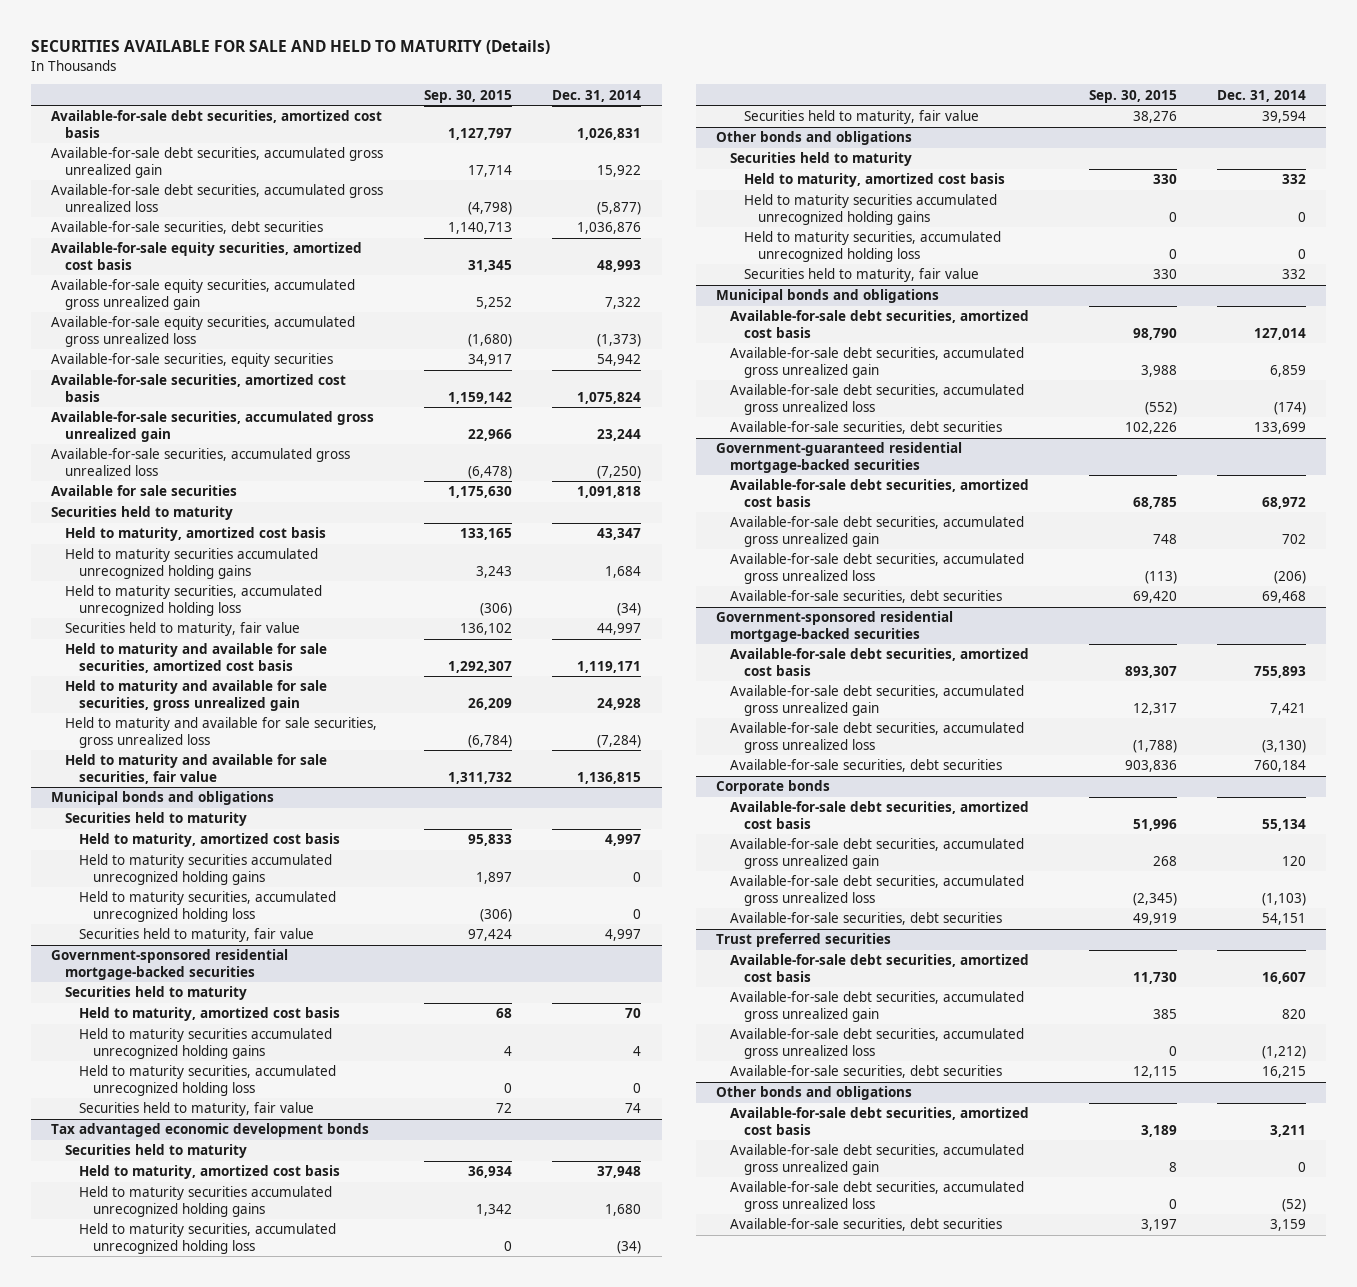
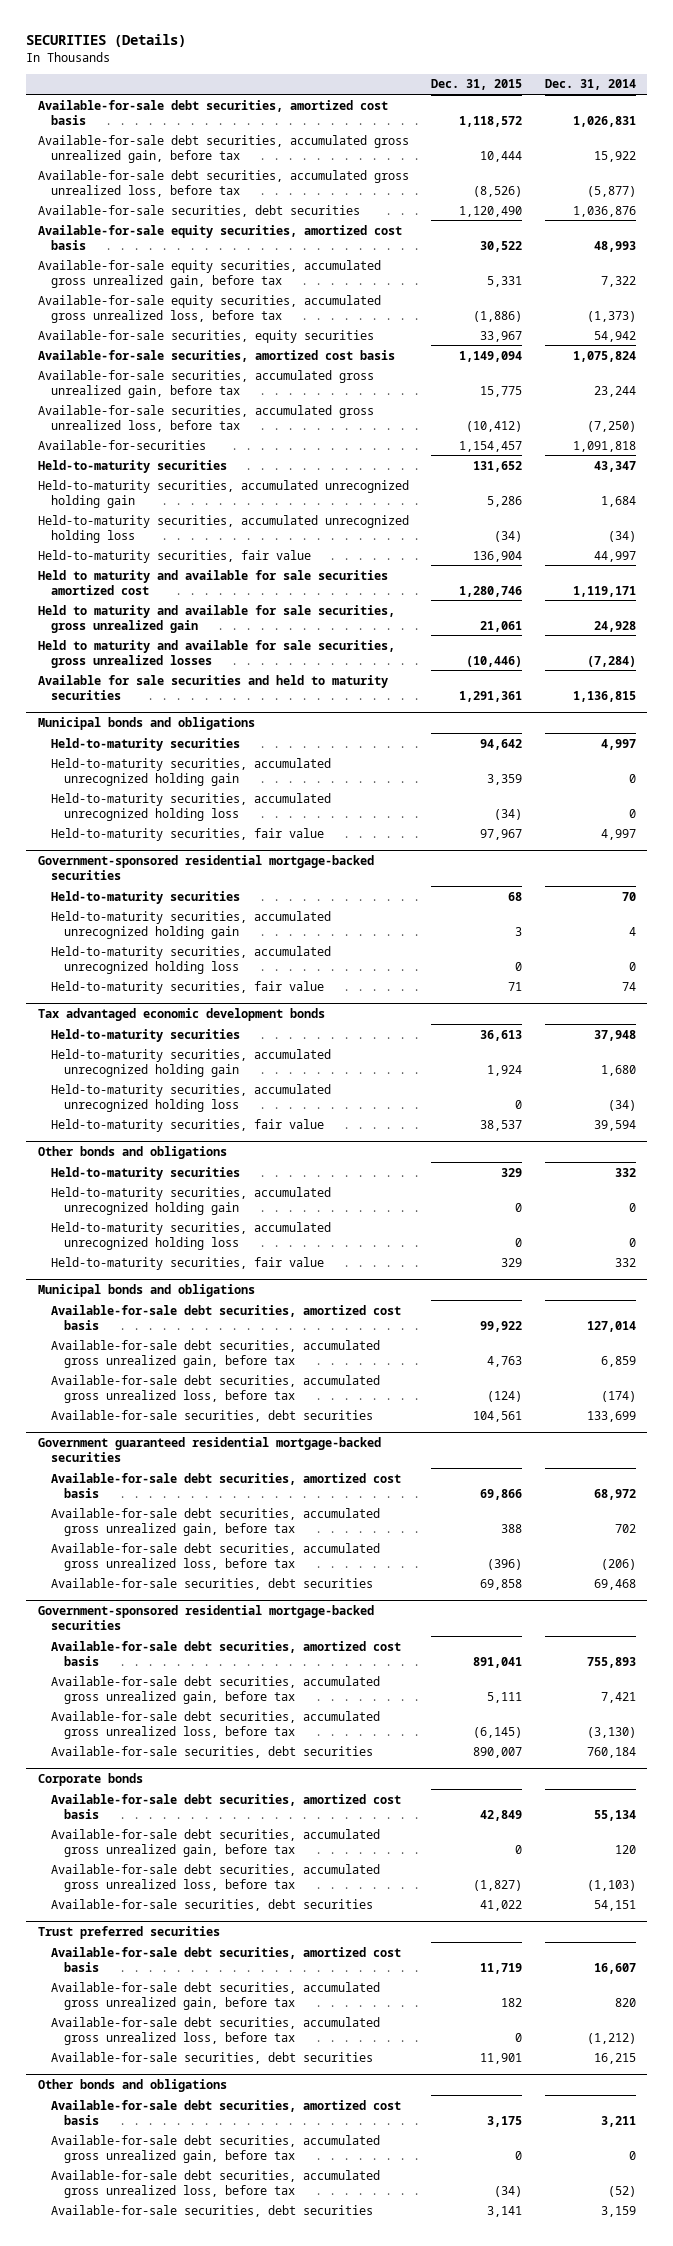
- SECURITIES AVAILABLE FOR SALE AND HELD TO MATURITY (Details)
+ SECURITIES (Details)
- | Sep. 30, 2015 | Dec. 31, 2014
+ | Dec. 31, 2015 | Dec. 31, 2014
- Available-for-sale debt securities, accumulated gross unrealized gain | 17,714 | 15,922
- Available-for-sale debt securities, accumulated gross unrealized loss | (4,798) | (5,877)
+ Available-for-sale debt securities, accumulated gross unrealized gain, before tax | 10,444 | 15,922
+ Available-for-sale debt securities, accumulated gross unrealized loss, before tax | (8,526) | (5,877)
- Available-for-sale equity securities, accumulated gross unrealized gain | 5,252 | 7,322
- Available-for-sale equity securities, accumulated gross unrealized loss | (1,680) | (1,373)
+ Available-for-sale equity securities, accumulated gross unrealized gain, before tax | 5,331 | 7,322
+ Available-for-sale equity securities, accumulated gross unrealized loss, before tax | (1,886) | (1,373)
- Available-for-sale securities, accumulated gross unrealized gain | 22,966 | 23,244
- Available-for-sale securities, accumulated gross unrealized loss | (6,478) | (7,250)
- Available for sale securities | 1,175,630 | 1,091,818
- Securities held to maturity
- Held to maturity, amortized cost basis | 133,165 | 43,347
- Held to maturity securities accumulated unrecognized holding gains | 3,243 | 1,684
- Held to maturity securities, accumulated unrecognized holding loss | (306) | (34)
- Securities held to maturity, fair value | 136,102 | 44,997
- Held to maturity and available for sale securities, amortized cost basis | 1,292,307 | 1,119,171
+ Available-for-sale securities, accumulated gross unrealized gain, before tax | 15,775 | 23,244
+ Available-for-sale securities, accumulated gross unrealized loss, before tax | (10,412) | (7,250)
+ Available-for-securities | 1,154,457 | 1,091,818
+ Held-to-maturity securities | 131,652 | 43,347
+ Held-to-maturity securities, accumulated unrecognized holding gain | 5,286 | 1,684
+ Held-to-maturity securities, accumulated unrecognized holding loss | (34) | (34)
+ Held-to-maturity securities, fair value | 136,904 | 44,997
+ Held to maturity and available for sale securities amortized cost | 1,280,746 | 1,119,171
- Held to maturity and available for sale securities, gross unrealized loss | (6,784) | (7,284)
- Held to maturity and available for sale securities, fair value | 1,311,732 | 1,136,815
+ Held to maturity and available for sale securities, gross unrealized losses | (10,446) | (7,284)
+ Available for sale securities and held to maturity securities | 1,291,361 | 1,136,815
@ Municipal bonds and obligations
- Securities held to maturity
- Held to maturity, amortized cost basis | 95,833 | 4,997
- Held to maturity securities accumulated unrecognized holding gains | 1,897 | 0
- Held to maturity securities, accumulated unrecognized holding loss | (306) | 0
- Securities held to maturity, fair value | 97,424 | 4,997
+ Held-to-maturity securities | 94,642 | 4,997
+ Held-to-maturity securities, accumulated unrecognized holding gain | 3,359 | 0
+ Held-to-maturity securities, accumulated unrecognized holding loss | (34) | 0
+ Held-to-maturity securities, fair value | 97,967 | 4,997
@ Government-sponsored residential mortgage-backed securities
- Securities held to maturity
- Held to maturity, amortized cost basis | 68 | 70
- Held to maturity securities accumulated unrecognized holding gains | 4 | 4
- Held to maturity securities, accumulated unrecognized holding loss | 0 | 0
- Securities held to maturity, fair value | 72 | 74
+ Held-to-maturity securities | 68 | 70
+ Held-to-maturity securities, accumulated unrecognized holding gain | 3 | 4
+ Held-to-maturity securities, accumulated unrecognized holding loss | 0 | 0
+ Held-to-maturity securities, fair value | 71 | 74
@ Tax advantaged economic development bonds
- Securities held to maturity
- Held to maturity, amortized cost basis | 36,934 | 37,948
- Held to maturity securities accumulated unrecognized holding gains | 1,342 | 1,680
- Held to maturity securities, accumulated unrecognized holding loss | 0 | (34)
- Securities held to maturity, fair value | 38,276 | 39,594
+ Held-to-maturity securities | 36,613 | 37,948
+ Held-to-maturity securities, accumulated unrecognized holding gain | 1,924 | 1,680
+ Held-to-maturity securities, accumulated unrecognized holding loss | 0 | (34)
+ Held-to-maturity securities, fair value | 38,537 | 39,594
@ Other bonds and obligations
- Securities held to maturity
- Held to maturity, amortized cost basis | 330 | 332
- Held to maturity securities accumulated unrecognized holding gains | 0 | 0
- Held to maturity securities, accumulated unrecognized holding loss | 0 | 0
- Securities held to maturity, fair value | 330 | 332
+ Held-to-maturity securities | 329 | 332
+ Held-to-maturity securities, accumulated unrecognized holding gain | 0 | 0
+ Held-to-maturity securities, accumulated unrecognized holding loss | 0 | 0
+ Held-to-maturity securities, fair value | 329 | 332
@ Municipal bonds and obligations
- Available-for-sale debt securities, accumulated gross unrealized gain | 3,988 | 6,859
- Available-for-sale debt securities, accumulated gross unrealized loss | (552) | (174)
+ Available-for-sale debt securities, accumulated gross unrealized gain, before tax | 4,763 | 6,859
+ Available-for-sale debt securities, accumulated gross unrealized loss, before tax | (124) | (174)
- Government-guaranteed residential mortgage-backed securities
+ Government guaranteed residential mortgage-backed securities
- Available-for-sale debt securities, accumulated gross unrealized gain | 748 | 702
- Available-for-sale debt securities, accumulated gross unrealized loss | (113) | (206)
+ Available-for-sale debt securities, accumulated gross unrealized gain, before tax | 388 | 702
+ Available-for-sale debt securities, accumulated gross unrealized loss, before tax | (396) | (206)
@ Government-sponsored residential mortgage-backed securities
- Available-for-sale debt securities, accumulated gross unrealized gain | 12,317 | 7,421
- Available-for-sale debt securities, accumulated gross unrealized loss | (1,788) | (3,130)
+ Available-for-sale debt securities, accumulated gross unrealized gain, before tax | 5,111 | 7,421
+ Available-for-sale debt securities, accumulated gross unrealized loss, before tax | (6,145) | (3,130)
@ Corporate bonds
- Available-for-sale debt securities, accumulated gross unrealized gain | 268 | 120
- Available-for-sale debt securities, accumulated gross unrealized loss | (2,345) | (1,103)
+ Available-for-sale debt securities, accumulated gross unrealized gain, before tax | 0 | 120
+ Available-for-sale debt securities, accumulated gross unrealized loss, before tax | (1,827) | (1,103)
@ Trust preferred securities
- Available-for-sale debt securities, accumulated gross unrealized gain | 385 | 820
- Available-for-sale debt securities, accumulated gross unrealized loss | 0 | (1,212)
+ Available-for-sale debt securities, accumulated gross unrealized gain, before tax | 182 | 820
+ Available-for-sale debt securities, accumulated gross unrealized loss, before tax | 0 | (1,212)
@ Other bonds and obligations
- Available-for-sale debt securities, accumulated gross unrealized gain | 8 | 0
- Available-for-sale debt securities, accumulated gross unrealized loss | 0 | (52)
+ Available-for-sale debt securities, accumulated gross unrealized gain, before tax | 0 | 0
+ Available-for-sale debt securities, accumulated gross unrealized loss, before tax | (34) | (52)

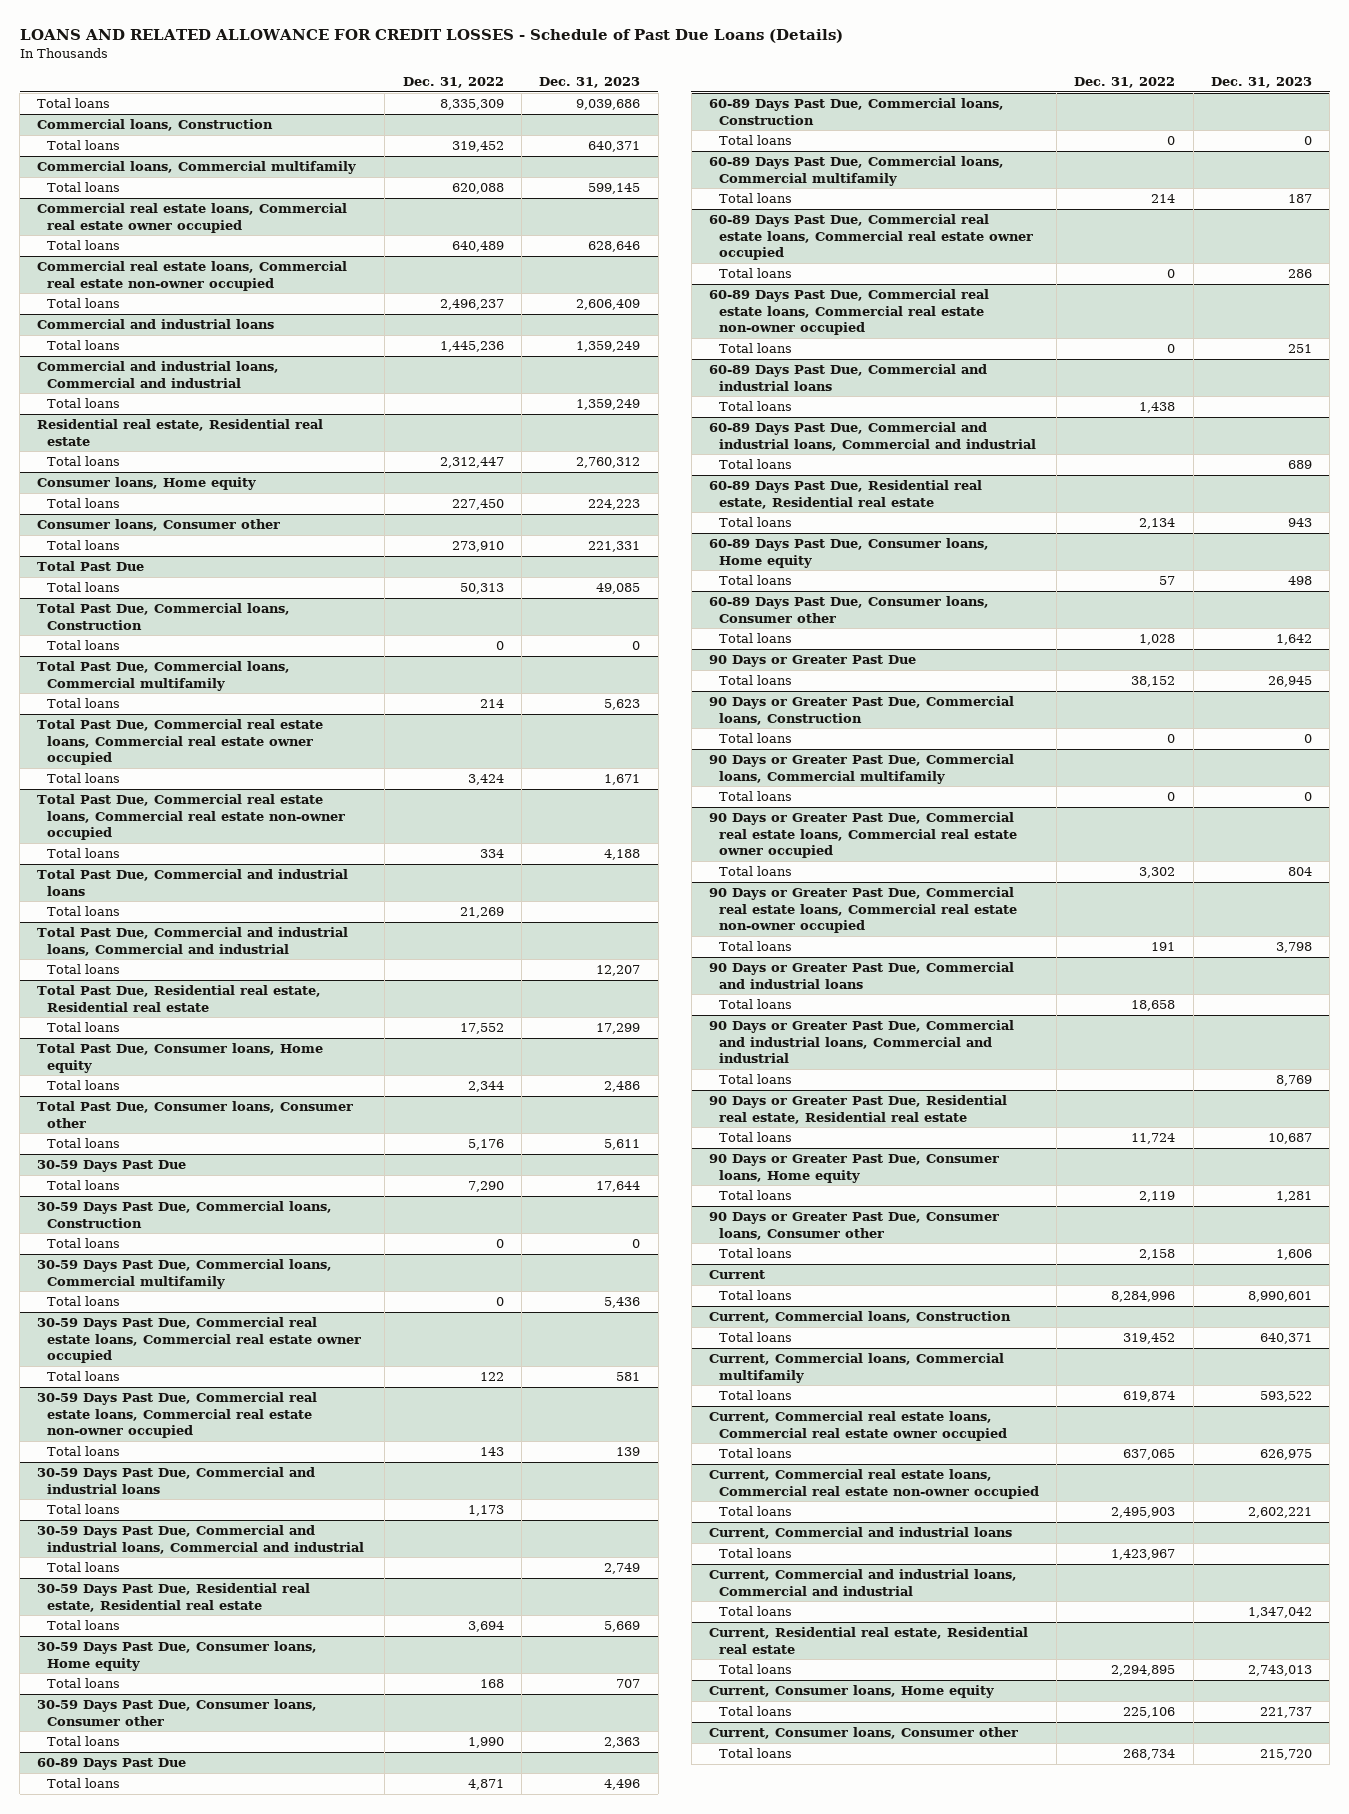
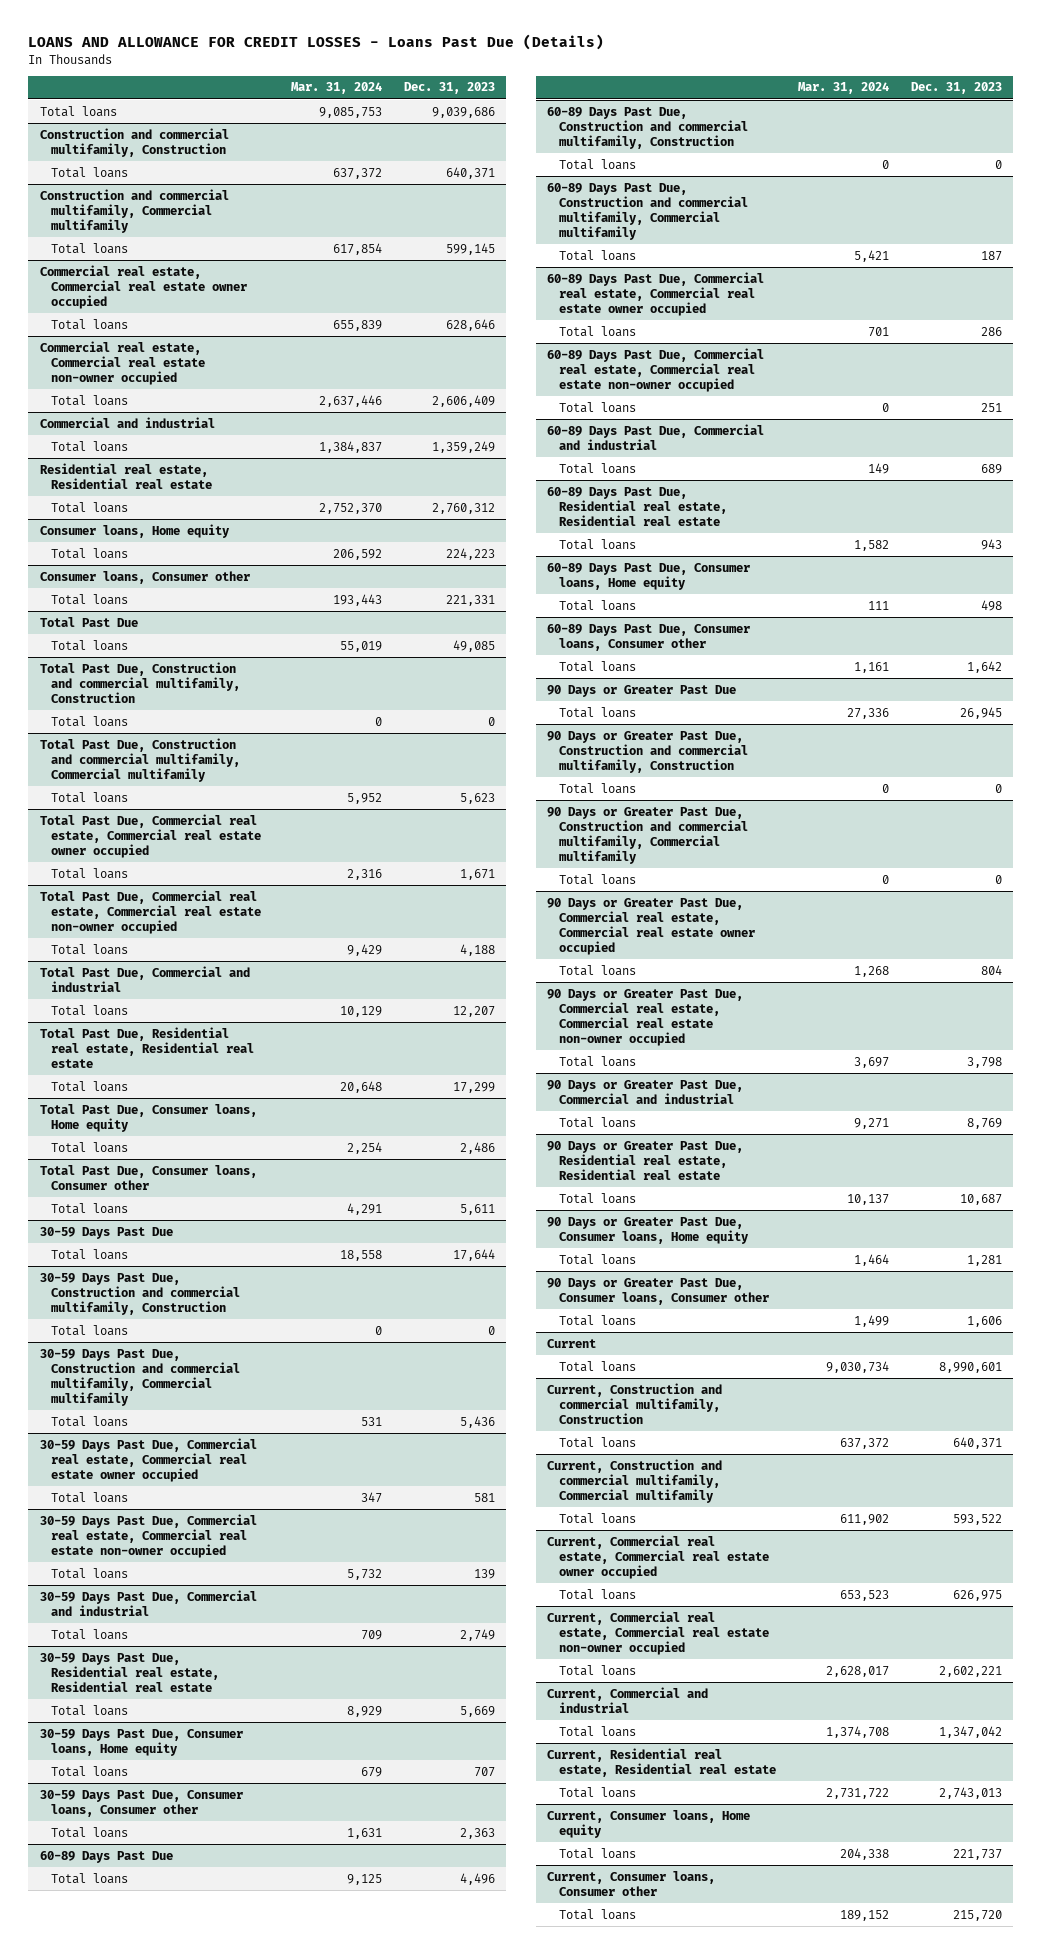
- LOANS AND RELATED ALLOWANCE FOR CREDIT LOSSES - Schedule of Past Due Loans (Details)
+ LOANS AND ALLOWANCE FOR CREDIT LOSSES - Loans Past Due (Details)
- | Dec. 31, 2022 | Dec. 31, 2023
+ | Mar. 31, 2024 | Dec. 31, 2023
- Commercial loans, Construction
+ Construction and commercial multifamily, Construction
- Commercial loans, Commercial multifamily
+ Construction and commercial multifamily, Commercial multifamily
- Commercial real estate loans, Commercial real estate owner occupied
+ Commercial real estate, Commercial real estate owner occupied
- Commercial real estate loans, Commercial real estate non-owner occupied
+ Commercial real estate, Commercial real estate non-owner occupied
- Commercial and industrial loans
- Total loans | 1,445,236 | 1,359,249
- Commercial and industrial loans, Commercial and industrial
+ Commercial and industrial
- Total Past Due, Commercial loans, Construction
+ Total Past Due, Construction and commercial multifamily, Construction
- Total Past Due, Commercial loans, Commercial multifamily
+ Total Past Due, Construction and commercial multifamily, Commercial multifamily
- Total Past Due, Commercial real estate loans, Commercial real estate owner occupied
+ Total Past Due, Commercial real estate, Commercial real estate owner occupied
- Total Past Due, Commercial real estate loans, Commercial real estate non-owner occupied
+ Total Past Due, Commercial real estate, Commercial real estate non-owner occupied
- Total Past Due, Commercial and industrial loans
- Total loans | 21,269 |
- Total Past Due, Commercial and industrial loans, Commercial and industrial
+ Total Past Due, Commercial and industrial
- 30-59 Days Past Due, Commercial loans, Construction
+ 30-59 Days Past Due, Construction and commercial multifamily, Construction
- 30-59 Days Past Due, Commercial loans, Commercial multifamily
+ 30-59 Days Past Due, Construction and commercial multifamily, Commercial multifamily
- 30-59 Days Past Due, Commercial real estate loans, Commercial real estate owner occupied
+ 30-59 Days Past Due, Commercial real estate, Commercial real estate owner occupied
- 30-59 Days Past Due, Commercial real estate loans, Commercial real estate non-owner occupied
+ 30-59 Days Past Due, Commercial real estate, Commercial real estate non-owner occupied
- 30-59 Days Past Due, Commercial and industrial loans
- Total loans | 1,173 |
- 30-59 Days Past Due, Commercial and industrial loans, Commercial and industrial
+ 30-59 Days Past Due, Commercial and industrial
- 60-89 Days Past Due, Commercial loans, Construction
+ 60-89 Days Past Due, Construction and commercial multifamily, Construction
- 60-89 Days Past Due, Commercial loans, Commercial multifamily
+ 60-89 Days Past Due, Construction and commercial multifamily, Commercial multifamily
- 60-89 Days Past Due, Commercial real estate loans, Commercial real estate owner occupied
+ 60-89 Days Past Due, Commercial real estate, Commercial real estate owner occupied
- 60-89 Days Past Due, Commercial real estate loans, Commercial real estate non-owner occupied
+ 60-89 Days Past Due, Commercial real estate, Commercial real estate non-owner occupied
- 60-89 Days Past Due, Commercial and industrial loans
- Total loans | 1,438 |
- 60-89 Days Past Due, Commercial and industrial loans, Commercial and industrial
+ 60-89 Days Past Due, Commercial and industrial
- 90 Days or Greater Past Due, Commercial loans, Construction
+ 90 Days or Greater Past Due, Construction and commercial multifamily, Construction
- 90 Days or Greater Past Due, Commercial loans, Commercial multifamily
+ 90 Days or Greater Past Due, Construction and commercial multifamily, Commercial multifamily
- 90 Days or Greater Past Due, Commercial real estate loans, Commercial real estate owner occupied
+ 90 Days or Greater Past Due, Commercial real estate, Commercial real estate owner occupied
- 90 Days or Greater Past Due, Commercial real estate loans, Commercial real estate non-owner occupied
+ 90 Days or Greater Past Due, Commercial real estate, Commercial real estate non-owner occupied
- 90 Days or Greater Past Due, Commercial and industrial loans
- Total loans | 18,658 |
- 90 Days or Greater Past Due, Commercial and industrial loans, Commercial and industrial
+ 90 Days or Greater Past Due, Commercial and industrial
- Current, Commercial loans, Construction
+ Current, Construction and commercial multifamily, Construction
- Current, Commercial loans, Commercial multifamily
+ Current, Construction and commercial multifamily, Commercial multifamily
- Current, Commercial real estate loans, Commercial real estate owner occupied
+ Current, Commercial real estate, Commercial real estate owner occupied
- Current, Commercial real estate loans, Commercial real estate non-owner occupied
+ Current, Commercial real estate, Commercial real estate non-owner occupied
- Current, Commercial and industrial loans
- Total loans | 1,423,967 |
- Current, Commercial and industrial loans, Commercial and industrial
+ Current, Commercial and industrial

